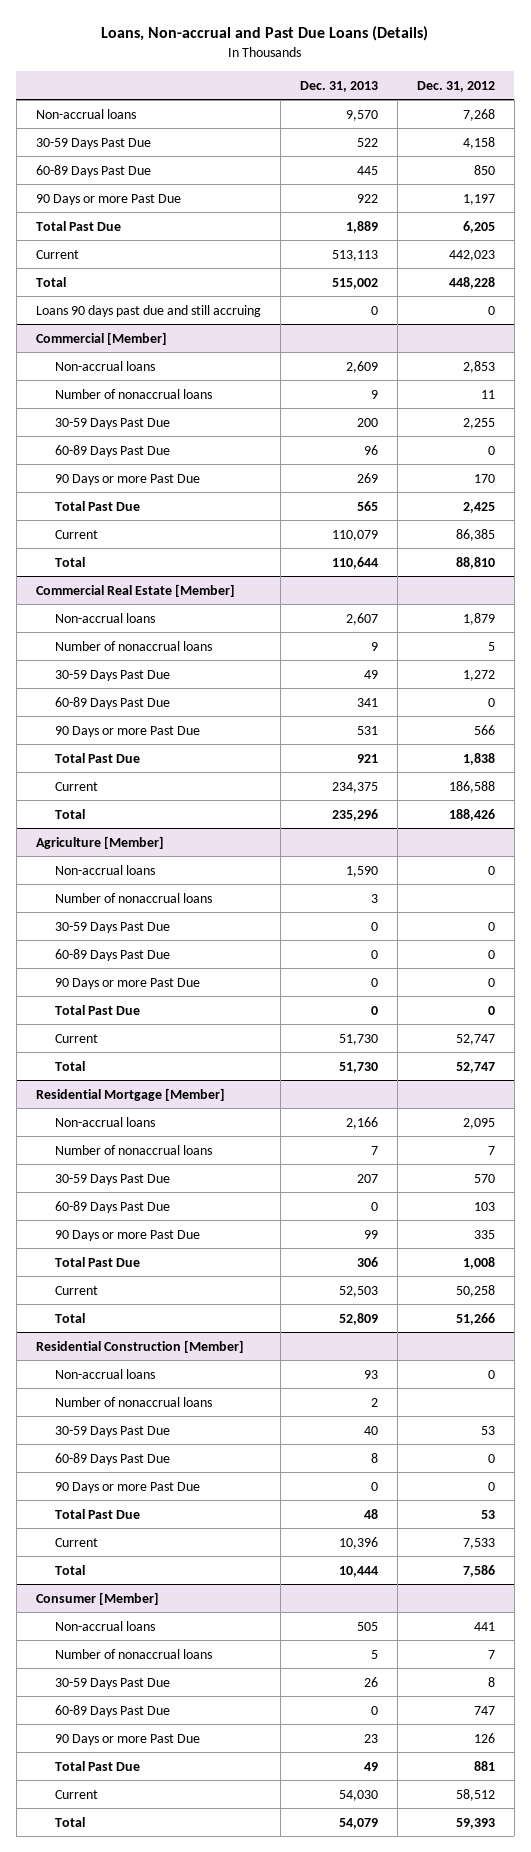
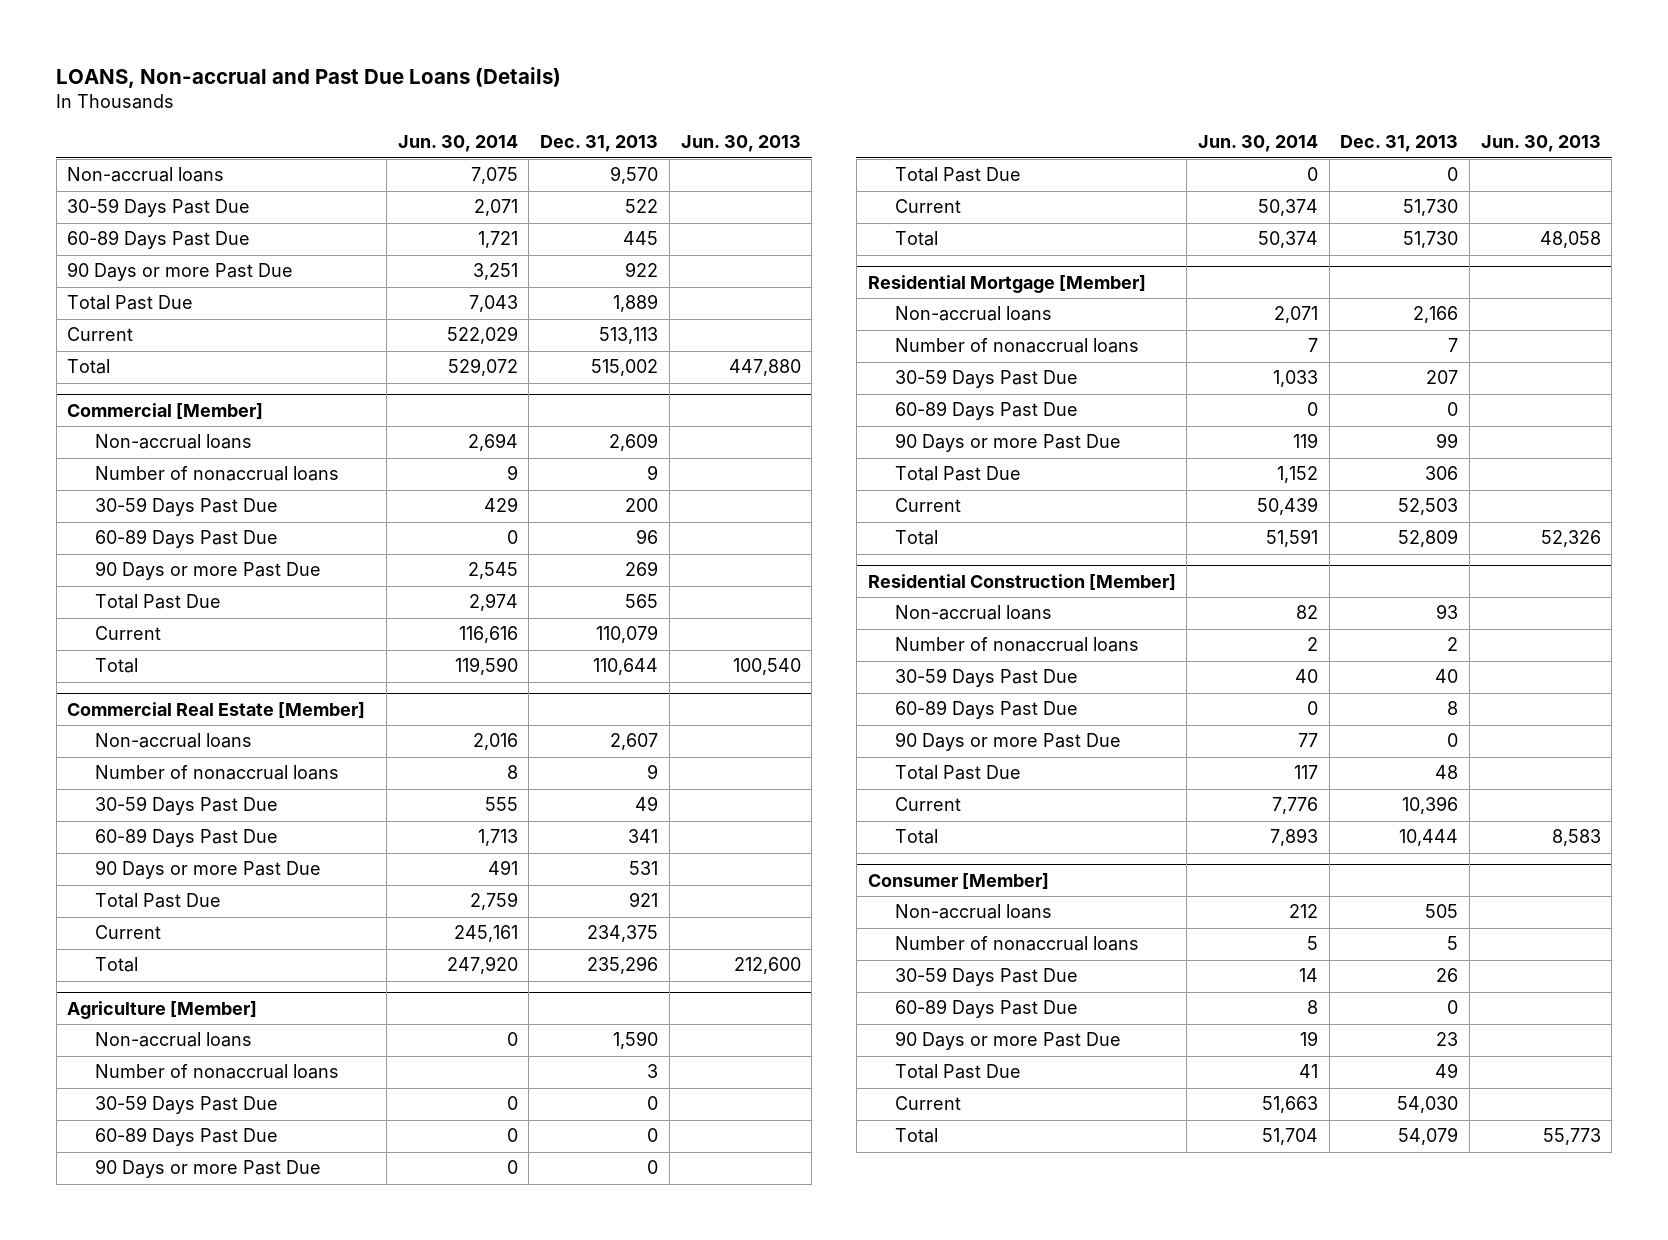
- Loans, Non-accrual and Past Due Loans (Details)
+ LOANS, Non-accrual and Past Due Loans (Details)
- | Dec. 31, 2013 | Dec. 31, 2012
+ | Jun. 30, 2014 | Dec. 31, 2013 | Jun. 30, 2013
- Loans 90 days past due and still accruing | 0 | 0

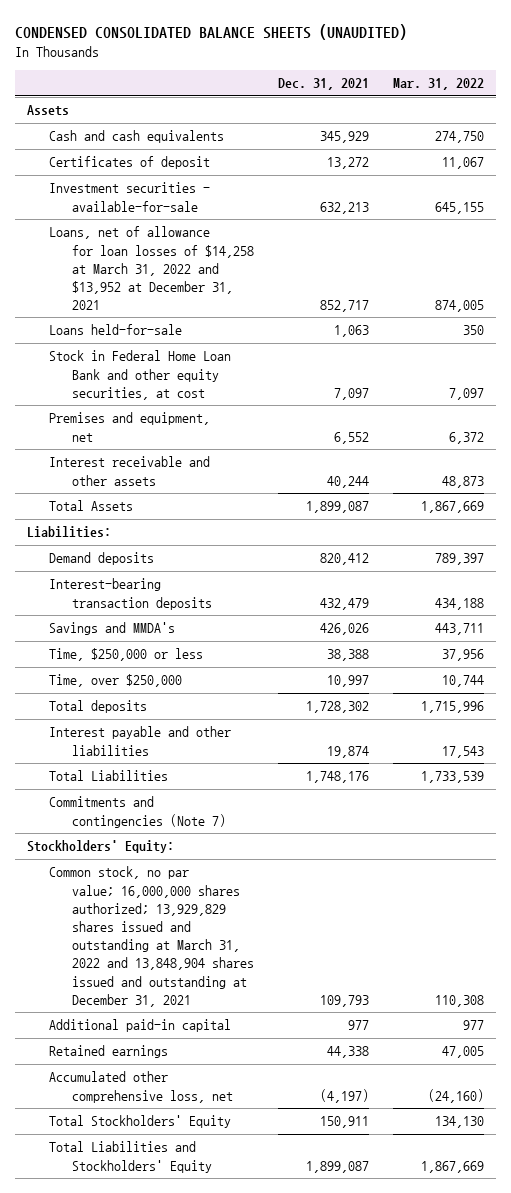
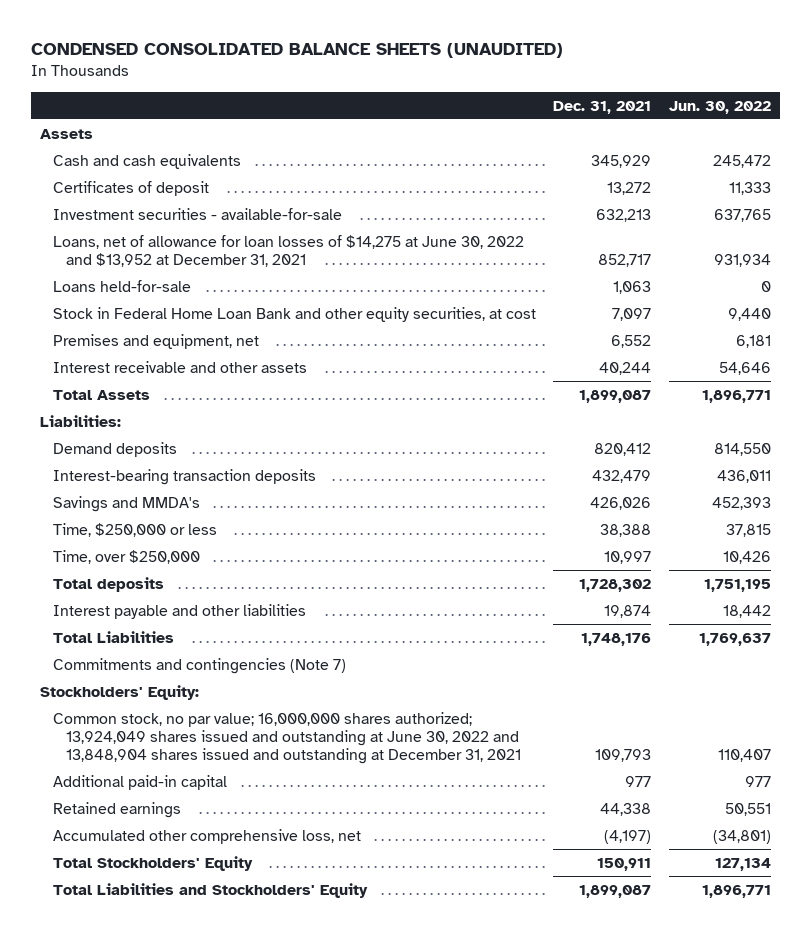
- | Dec. 31, 2021 | Mar. 31, 2022
+ | Dec. 31, 2021 | Jun. 30, 2022
- Loans, net of allowance for loan losses of $14,258 at March 31, 2022 and $13,952 at December 31, 2021 | 852,717 | 874,005
+ Loans, net of allowance for loan losses of $14,275 at June 30, 2022 and $13,952 at December 31, 2021 | 852,717 | 931,934
- Common stock, no par value; 16,000,000 shares authorized; 13,929,829 shares issued and outstanding at March 31, 2022 and 13,848,904 shares issued and outstanding at December 31, 2021 | 109,793 | 110,308
+ Common stock, no par value; 16,000,000 shares authorized; 13,924,049 shares issued and outstanding at June 30, 2022 and 13,848,904 shares issued and outstanding at December 31, 2021 | 109,793 | 110,407

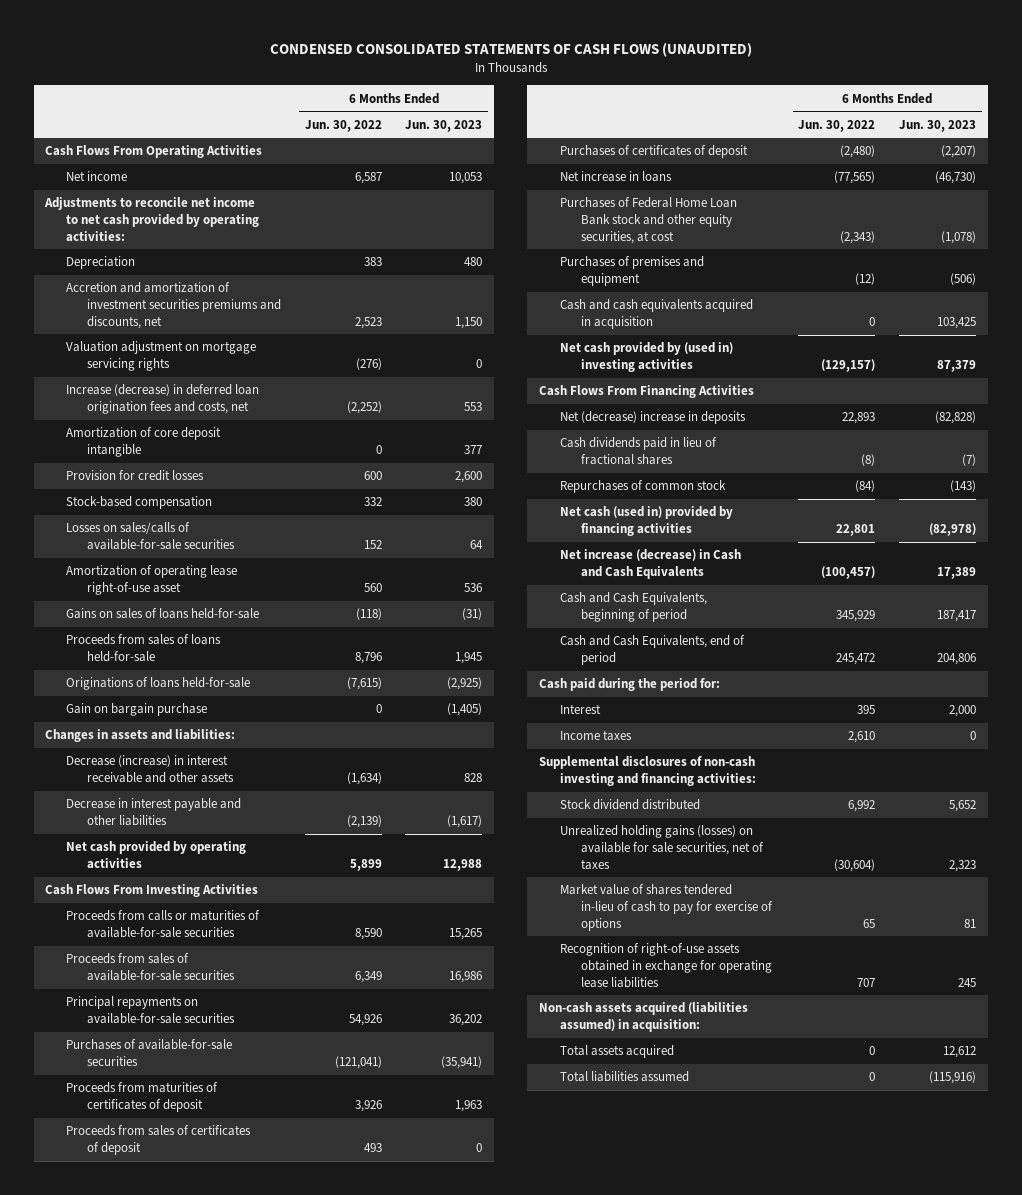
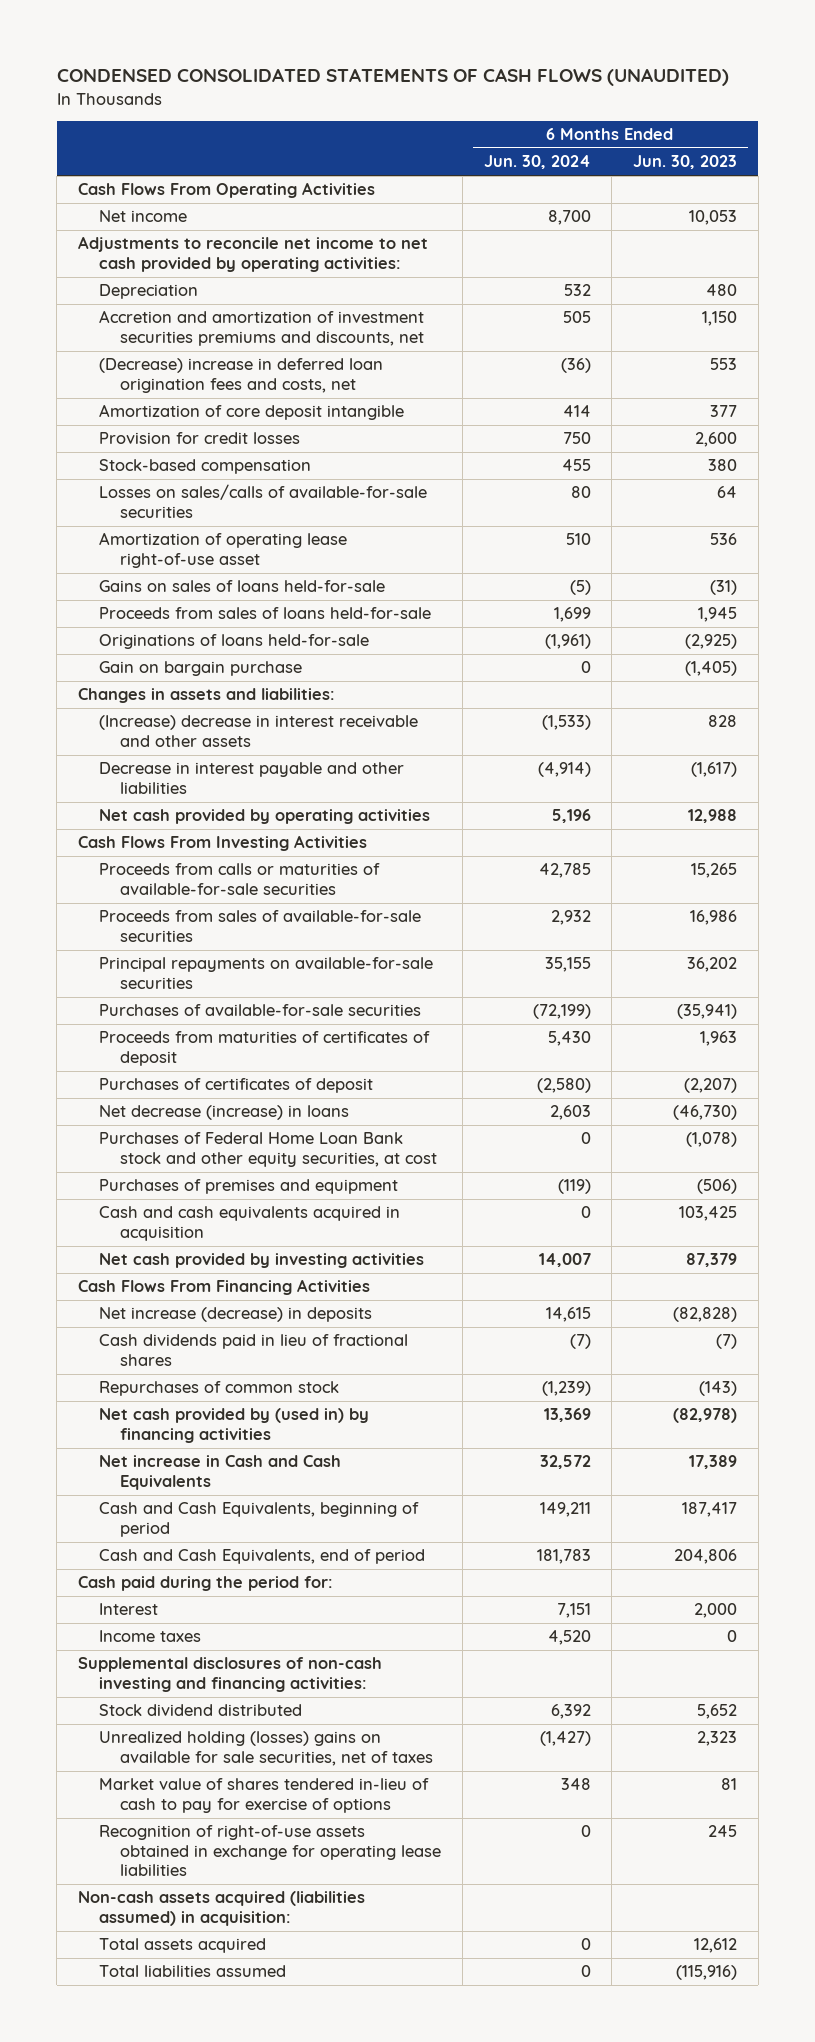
- | 6 Months Ended Jun. 30, 2022 | 6 Months Ended Jun. 30, 2023
+ | 6 Months Ended Jun. 30, 2024 | 6 Months Ended Jun. 30, 2023
- Valuation adjustment on mortgage servicing rights | (276) | 0
- Increase (decrease) in deferred loan origination fees and costs, net | (2,252) | 553
+ (Decrease) increase in deferred loan origination fees and costs, net | (36) | 553
- Decrease (increase) in interest receivable and other assets | (1,634) | 828
+ (Increase) decrease in interest receivable and other assets | (1,533) | 828
- Proceeds from sales of certificates of deposit | 493 | 0
- Net increase in loans | (77,565) | (46,730)
+ Net decrease (increase) in loans | 2,603 | (46,730)
- Net cash provided by (used in) investing activities | (129,157) | 87,379
+ Net cash provided by investing activities | 14,007 | 87,379
- Net (decrease) increase in deposits | 22,893 | (82,828)
+ Net increase (decrease) in deposits | 14,615 | (82,828)
- Net cash (used in) provided by financing activities | 22,801 | (82,978)
- Net increase (decrease) in Cash and Cash Equivalents | (100,457) | 17,389
+ Net cash provided by (used in) by financing activities | 13,369 | (82,978)
+ Net increase in Cash and Cash Equivalents | 32,572 | 17,389
- Unrealized holding gains (losses) on available for sale securities, net of taxes | (30,604) | 2,323
+ Unrealized holding (losses) gains on available for sale securities, net of taxes | (1,427) | 2,323

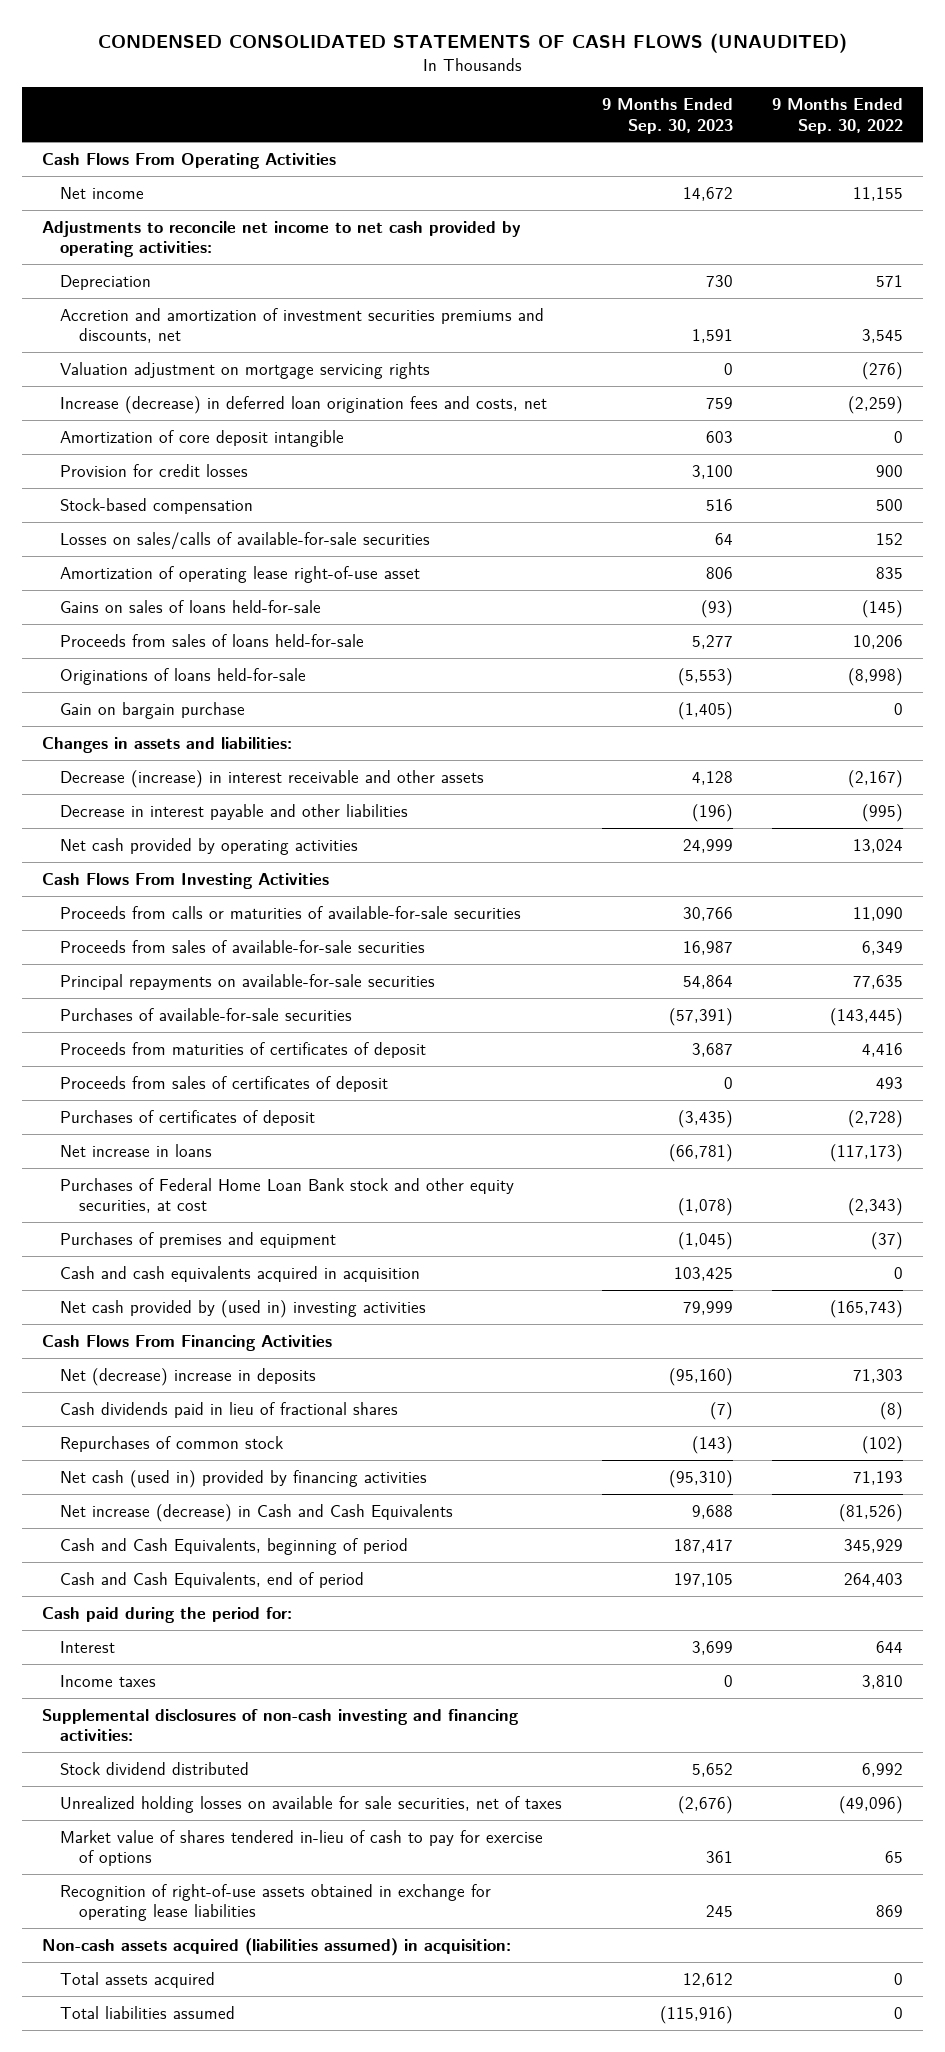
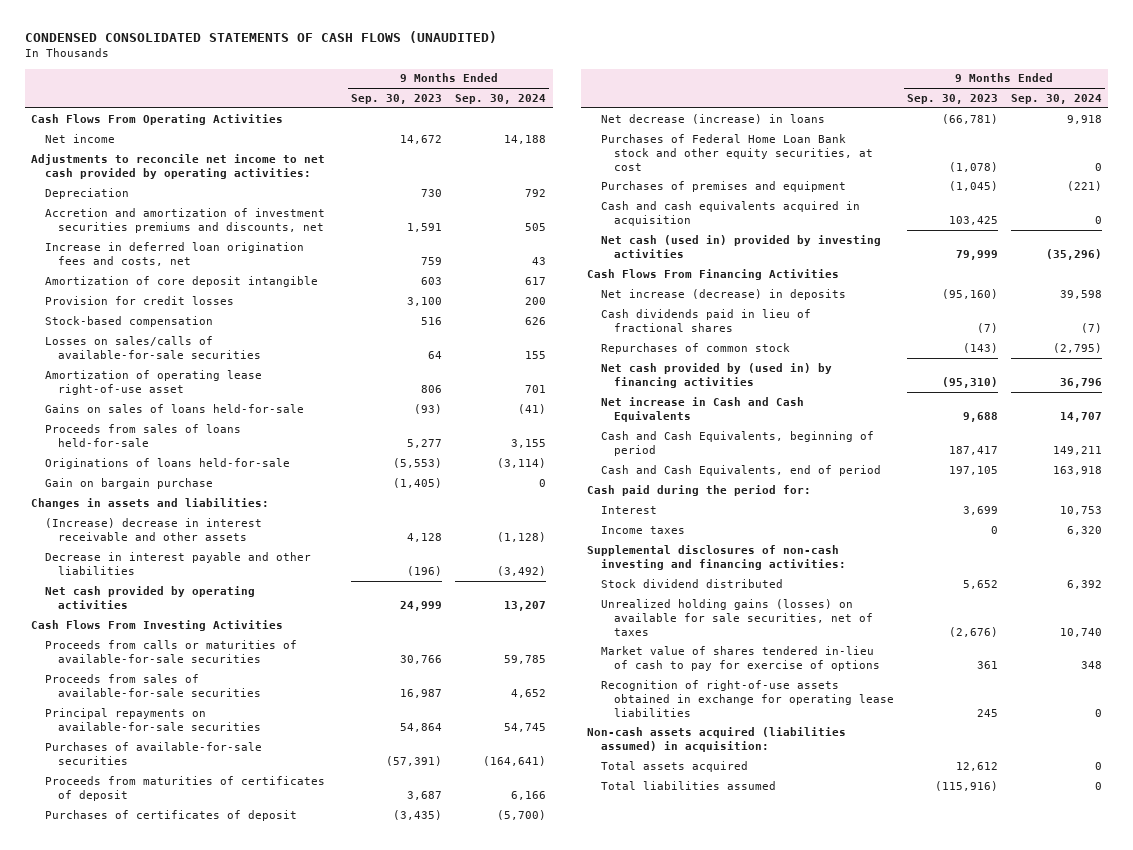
- | 9 Months Ended Sep. 30, 2023 | 9 Months Ended Sep. 30, 2022
+ | 9 Months Ended Sep. 30, 2023 | 9 Months Ended Sep. 30, 2024
- Valuation adjustment on mortgage servicing rights | 0 | (276)
- Increase (decrease) in deferred loan origination fees and costs, net | 759 | (2,259)
+ Increase in deferred loan origination fees and costs, net | 759 | 43
- Decrease (increase) in interest receivable and other assets | 4,128 | (2,167)
+ (Increase) decrease in interest receivable and other assets | 4,128 | (1,128)
- Proceeds from sales of certificates of deposit | 0 | 493
- Net increase in loans | (66,781) | (117,173)
+ Net decrease (increase) in loans | (66,781) | 9,918
- Net cash provided by (used in) investing activities | 79,999 | (165,743)
+ Net cash (used in) provided by investing activities | 79,999 | (35,296)
- Net (decrease) increase in deposits | (95,160) | 71,303
+ Net increase (decrease) in deposits | (95,160) | 39,598
- Net cash (used in) provided by financing activities | (95,310) | 71,193
- Net increase (decrease) in Cash and Cash Equivalents | 9,688 | (81,526)
+ Net cash provided by (used in) by financing activities | (95,310) | 36,796
+ Net increase in Cash and Cash Equivalents | 9,688 | 14,707
- Unrealized holding losses on available for sale securities, net of taxes | (2,676) | (49,096)
+ Unrealized holding gains (losses) on available for sale securities, net of taxes | (2,676) | 10,740

